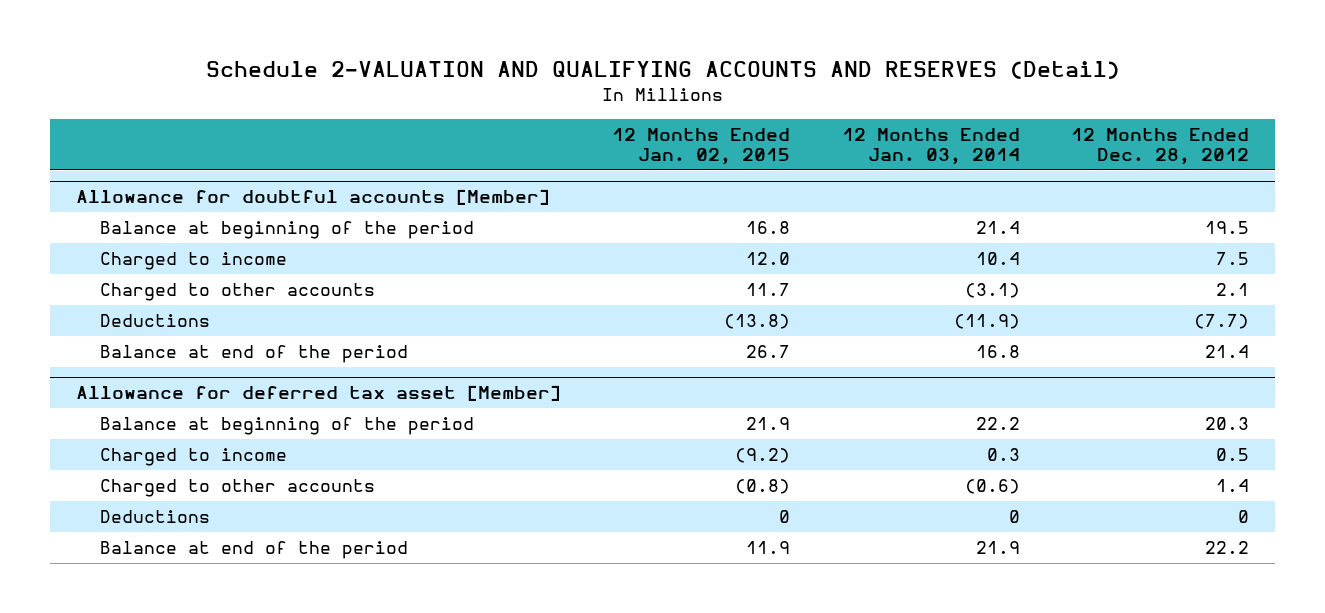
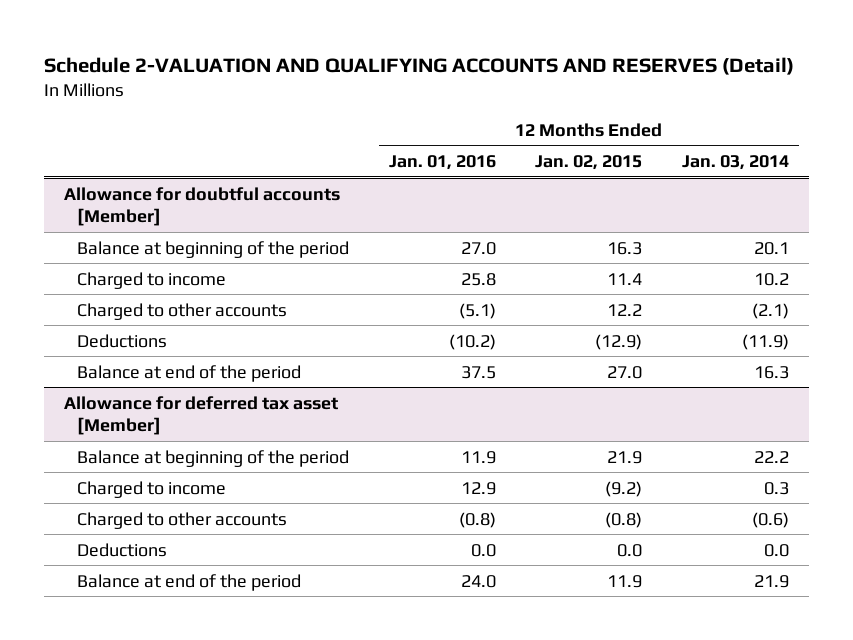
- | 12 Months Ended Jan. 02, 2015 | 12 Months Ended Jan. 03, 2014 | 12 Months Ended Dec. 28, 2012
+ | 12 Months Ended Jan. 01, 2016 | 12 Months Ended Jan. 02, 2015 | 12 Months Ended Jan. 03, 2014
@ Allowance for doubtful accounts [Member]
- Balance at beginning of the period | 16.8 | 21.4 | 19.5
- Charged to income | 12.0 | 10.4 | 7.5
- Charged to other accounts | 11.7 | (3.1) | 2.1
- Deductions | (13.8) | (11.9) | (7.7)
- Balance at end of the period | 26.7 | 16.8 | 21.4
+ Balance at beginning of the period | 27.0 | 16.3 | 20.1
+ Charged to income | 25.8 | 11.4 | 10.2
+ Charged to other accounts | (5.1) | 12.2 | (2.1)
+ Deductions | (10.2) | (12.9) | (11.9)
+ Balance at end of the period | 37.5 | 27.0 | 16.3
@ Allowance for deferred tax asset [Member]
- Deductions | 0 | 0 | 0
+ Deductions | 0.0 | 0.0 | 0.0

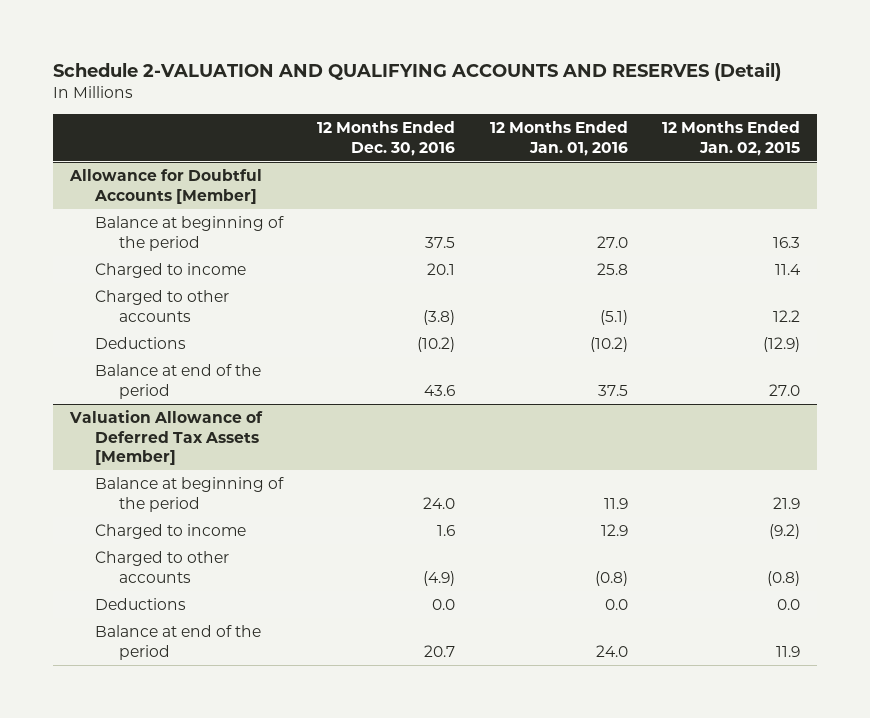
- | 12 Months Ended Jan. 01, 2016 | 12 Months Ended Jan. 02, 2015 | 12 Months Ended Jan. 03, 2014
+ | 12 Months Ended Dec. 30, 2016 | 12 Months Ended Jan. 01, 2016 | 12 Months Ended Jan. 02, 2015
- Allowance for doubtful accounts [Member]
+ Allowance for Doubtful Accounts [Member]
- Allowance for deferred tax asset [Member]
+ Valuation Allowance of Deferred Tax Assets [Member]

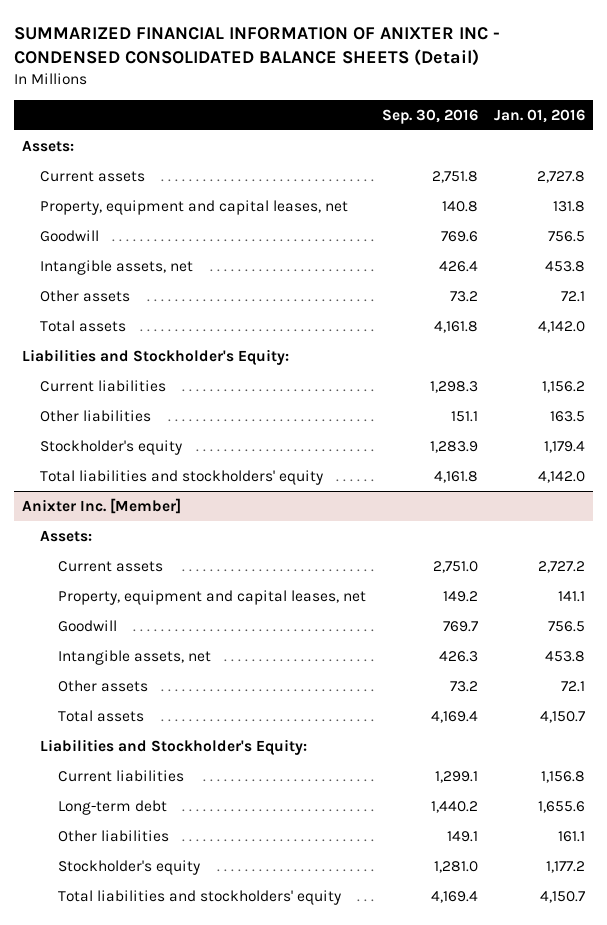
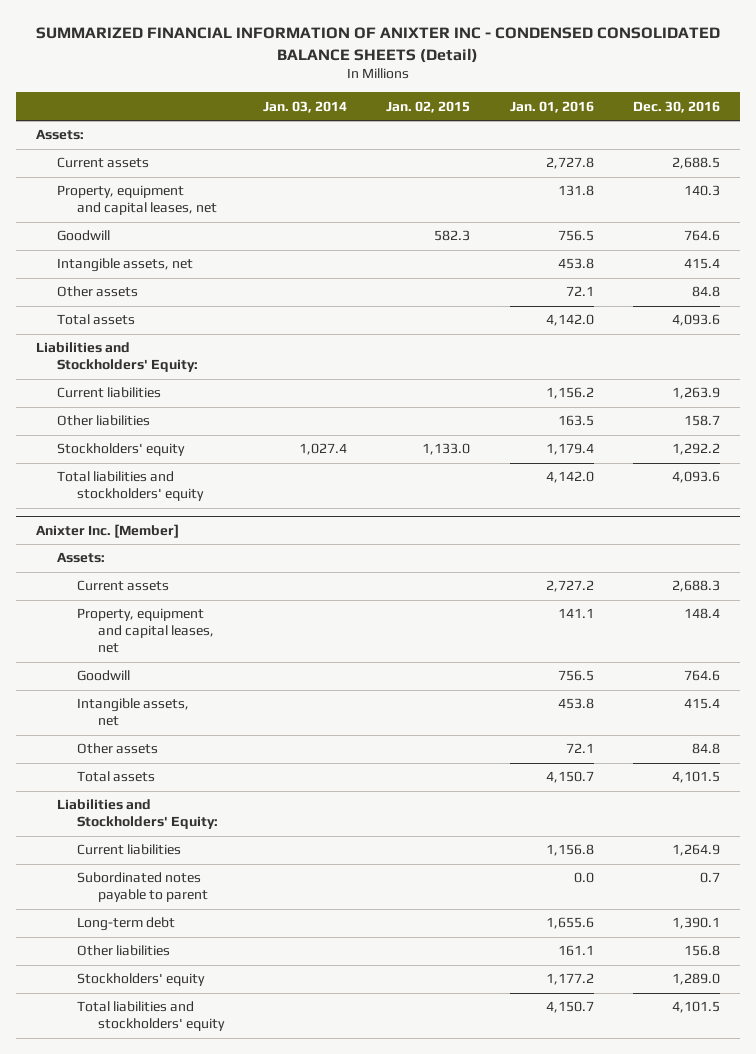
- | Sep. 30, 2016 | Jan. 01, 2016
+ | Jan. 03, 2014 | Jan. 02, 2015 | Jan. 01, 2016 | Dec. 30, 2016
- Liabilities and Stockholder's Equity:
+ Liabilities and Stockholders' Equity:
- Stockholder's equity | 1,283.9 | 1,179.4
+ Stockholders' equity | 1,027.4 | 1,133.0 | 1,179.4 | 1,292.2
@ Anixter Inc. [Member]
- Liabilities and Stockholder's Equity:
+ Liabilities and Stockholders' Equity:
+ Subordinated notes payable to parent | | | 0.0 | 0.7
- Stockholder's equity | 1,281.0 | 1,177.2
+ Stockholders' equity | | | 1,177.2 | 1,289.0

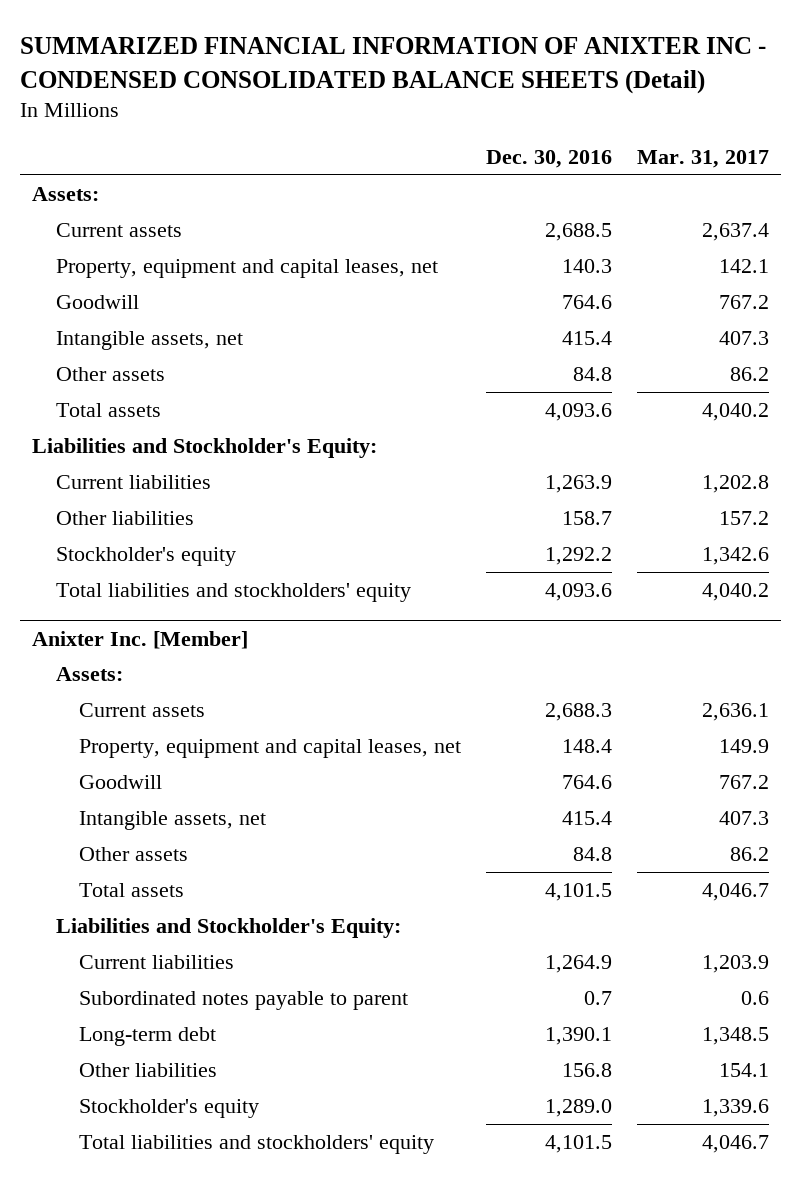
- | Jan. 03, 2014 | Jan. 02, 2015 | Jan. 01, 2016 | Dec. 30, 2016
+ | Dec. 30, 2016 | Mar. 31, 2017
- Liabilities and Stockholders' Equity:
+ Liabilities and Stockholder's Equity:
- Stockholders' equity | 1,027.4 | 1,133.0 | 1,179.4 | 1,292.2
+ Stockholder's equity | 1,292.2 | 1,342.6
@ Anixter Inc. [Member]
- Liabilities and Stockholders' Equity:
+ Liabilities and Stockholder's Equity:
- Stockholders' equity | | | 1,177.2 | 1,289.0
+ Stockholder's equity | 1,289.0 | 1,339.6

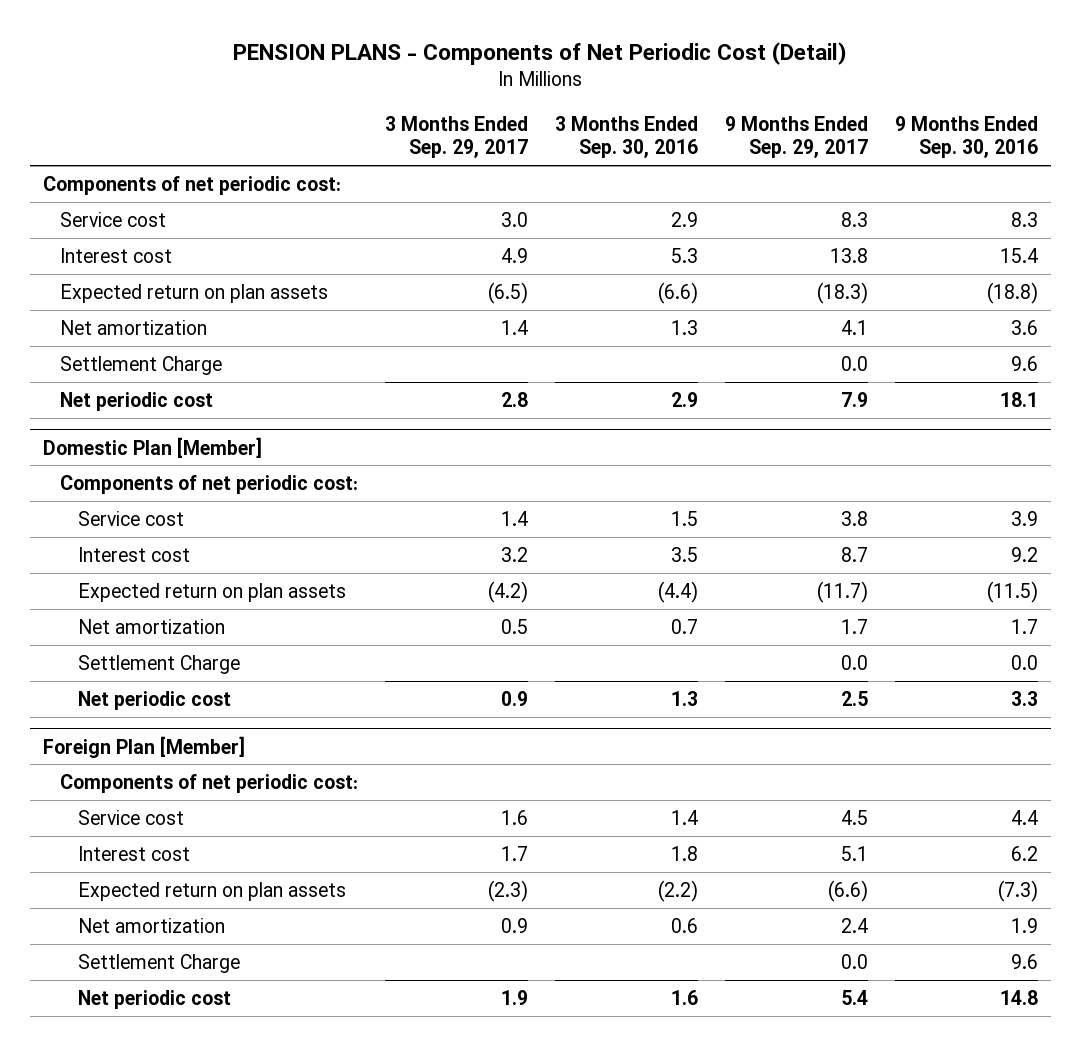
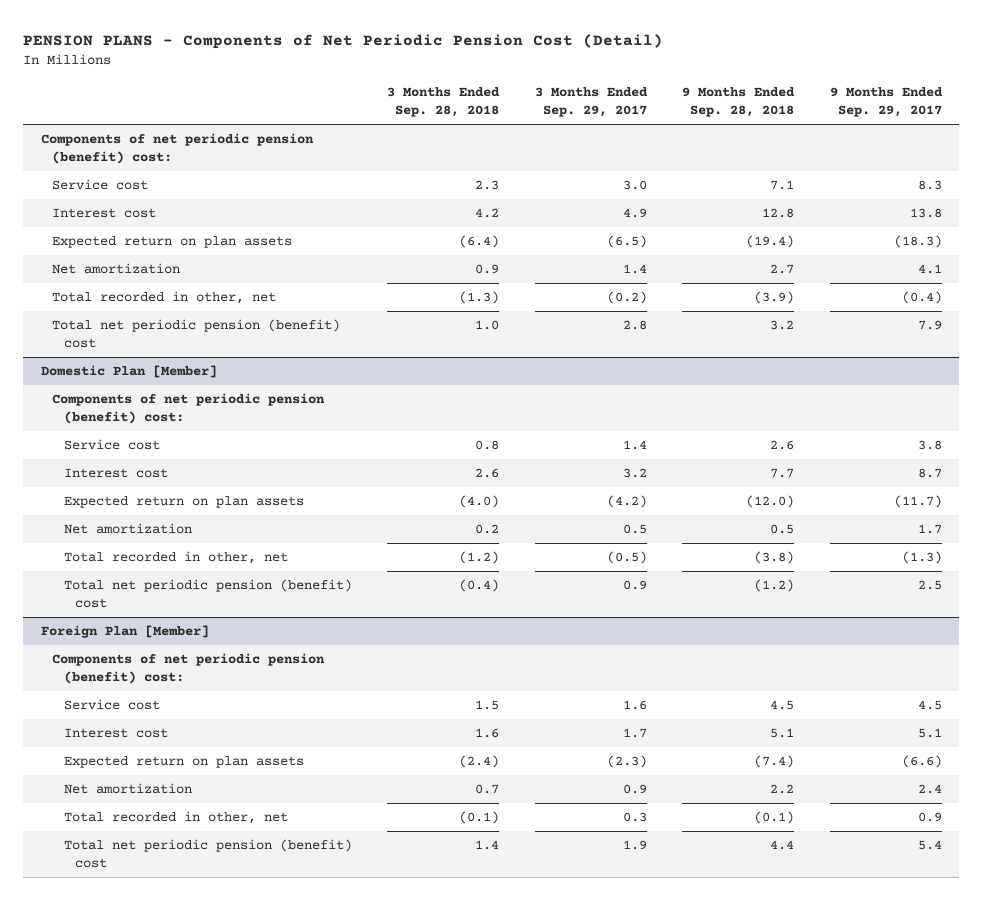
- PENSION PLANS - Components of Net Periodic Cost (Detail)
+ PENSION PLANS - Components of Net Periodic Pension Cost (Detail)
- | 3 Months Ended Sep. 29, 2017 | 3 Months Ended Sep. 30, 2016 | 9 Months Ended Sep. 29, 2017 | 9 Months Ended Sep. 30, 2016
+ | 3 Months Ended Sep. 28, 2018 | 3 Months Ended Sep. 29, 2017 | 9 Months Ended Sep. 28, 2018 | 9 Months Ended Sep. 29, 2017
- Components of net periodic cost:
+ Components of net periodic pension (benefit) cost:
- Settlement Charge | | | 0.0 | 9.6
- Net periodic cost | 2.8 | 2.9 | 7.9 | 18.1
+ Total recorded in other, net | (1.3) | (0.2) | (3.9) | (0.4)
+ Total net periodic pension (benefit) cost | 1.0 | 2.8 | 3.2 | 7.9
@ Domestic Plan [Member]
- Components of net periodic cost:
+ Components of net periodic pension (benefit) cost:
- Settlement Charge | | | 0.0 | 0.0
- Net periodic cost | 0.9 | 1.3 | 2.5 | 3.3
+ Total recorded in other, net | (1.2) | (0.5) | (3.8) | (1.3)
+ Total net periodic pension (benefit) cost | (0.4) | 0.9 | (1.2) | 2.5
@ Foreign Plan [Member]
- Components of net periodic cost:
+ Components of net periodic pension (benefit) cost:
- Settlement Charge | | | 0.0 | 9.6
- Net periodic cost | 1.9 | 1.6 | 5.4 | 14.8
+ Total recorded in other, net | (0.1) | 0.3 | (0.1) | 0.9
+ Total net periodic pension (benefit) cost | 1.4 | 1.9 | 4.4 | 5.4

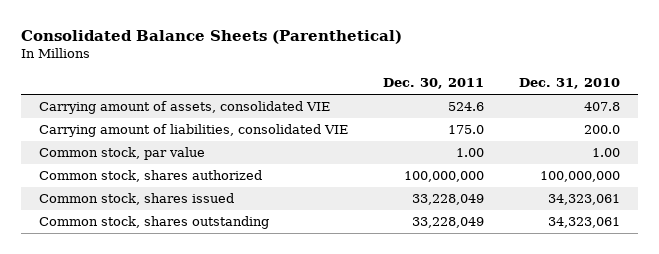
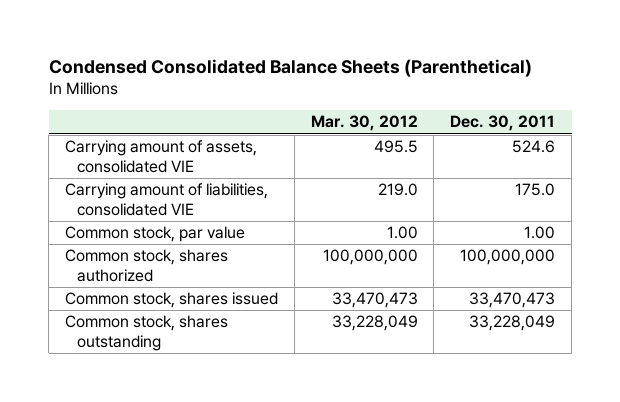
- Consolidated Balance Sheets (Parenthetical)
+ Condensed Consolidated Balance Sheets (Parenthetical)
- | Dec. 30, 2011 | Dec. 31, 2010
+ | Mar. 30, 2012 | Dec. 30, 2011
- Common stock, shares issued | 33,228,049 | 34,323,061
+ Common stock, shares issued | 33,470,473 | 33,470,473

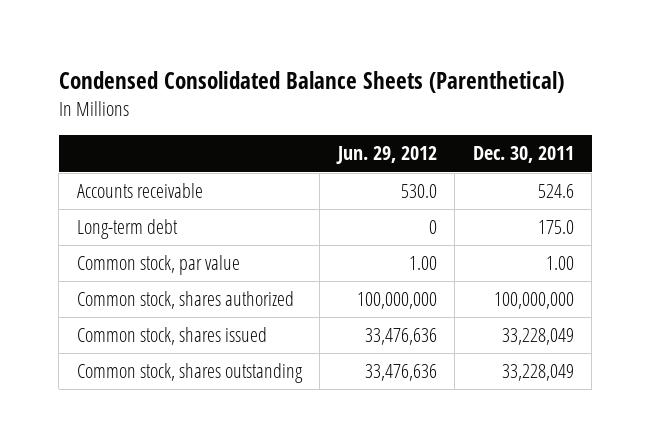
- | Mar. 30, 2012 | Dec. 30, 2011
+ | Jun. 29, 2012 | Dec. 30, 2011
- Carrying amount of assets, consolidated VIE | 495.5 | 524.6
- Carrying amount of liabilities, consolidated VIE | 219.0 | 175.0
+ Accounts receivable | 530.0 | 524.6
+ Long-term debt | 0 | 175.0
- Common stock, shares issued | 33,470,473 | 33,470,473
+ Common stock, shares issued | 33,476,636 | 33,228,049

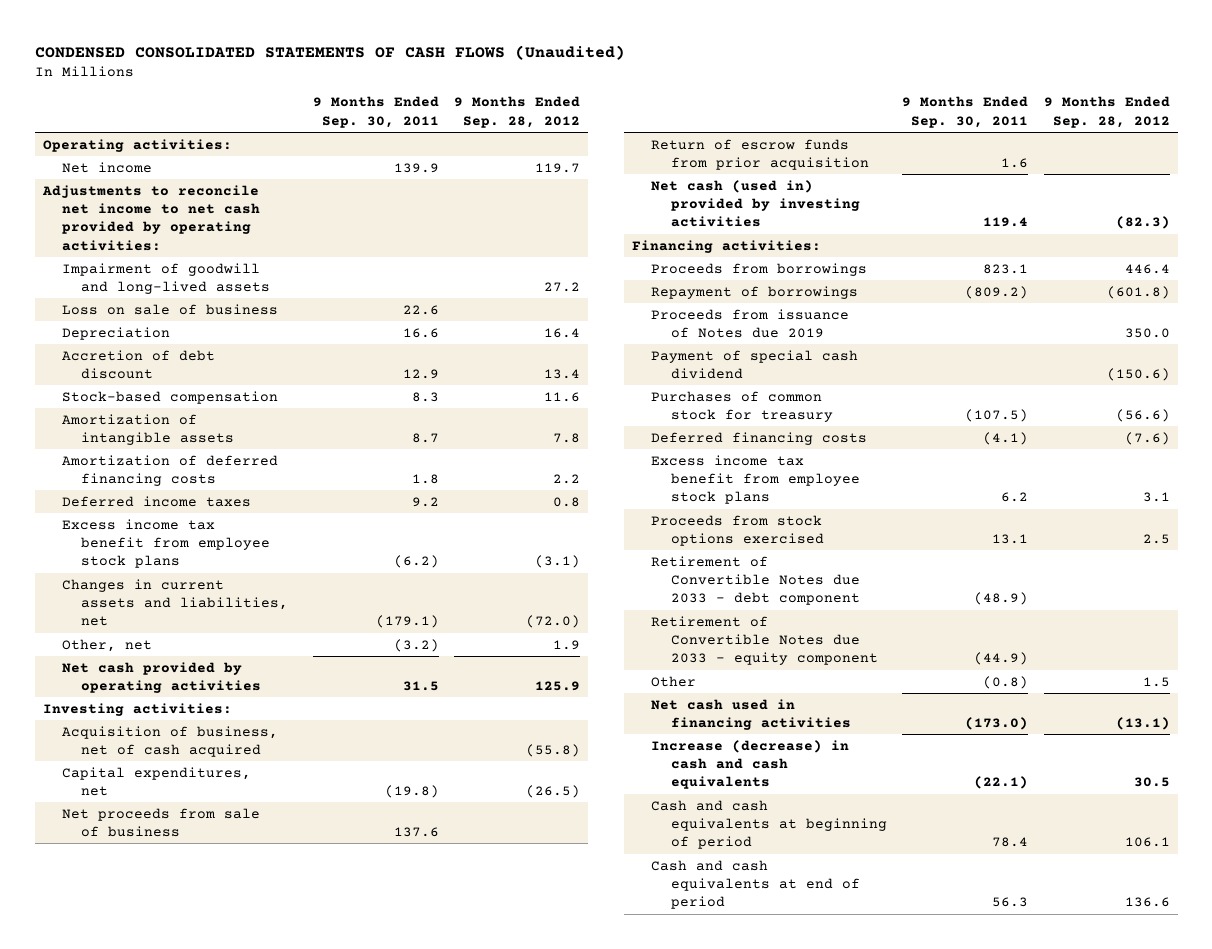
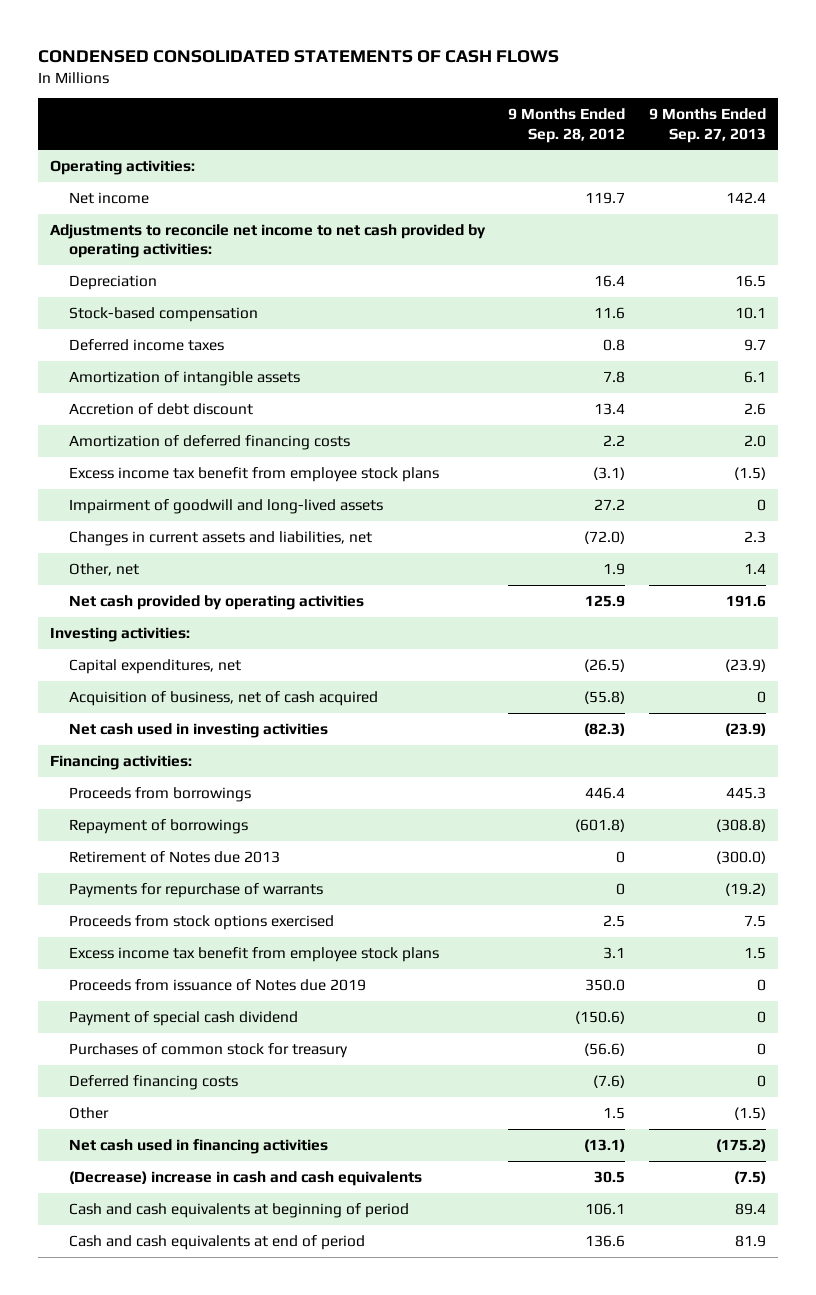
- CONDENSED CONSOLIDATED STATEMENTS OF CASH FLOWS (Unaudited)
+ CONDENSED CONSOLIDATED STATEMENTS OF CASH FLOWS
- | 9 Months Ended Sep. 30, 2011 | 9 Months Ended Sep. 28, 2012
+ | 9 Months Ended Sep. 28, 2012 | 9 Months Ended Sep. 27, 2013
- Loss on sale of business | 22.6 |
moved up: Deferred income taxes | 0.8 | 9.7
moved down: Accretion of debt discount | 13.4 | 2.6
moved down: Impairment of goodwill and long-lived assets | 27.2 | 0
- Net proceeds from sale of business | 137.6 |
- Return of escrow funds from prior acquisition | 1.6 |
- Net cash (used in) provided by investing activities | 119.4 | (82.3)
moved down: Acquisition of business, net of cash acquired | (55.8) | 0
+ Net cash used in investing activities | (82.3) | (23.9)
+ Retirement of Notes due 2013 | 0 | (300.0)
+ Payments for repurchase of warrants | 0 | (19.2)
moved up: Proceeds from stock options exercised | 2.5 | 7.5
moved up: Excess income tax benefit from employee stock plans | 3.1 | 1.5
- Retirement of Convertible Notes due 2033 - debt component | (48.9) |
- Retirement of Convertible Notes due 2033 - equity component | (44.9) |
- Increase (decrease) in cash and cash equivalents | (22.1) | 30.5
+ (Decrease) increase in cash and cash equivalents | 30.5 | (7.5)

